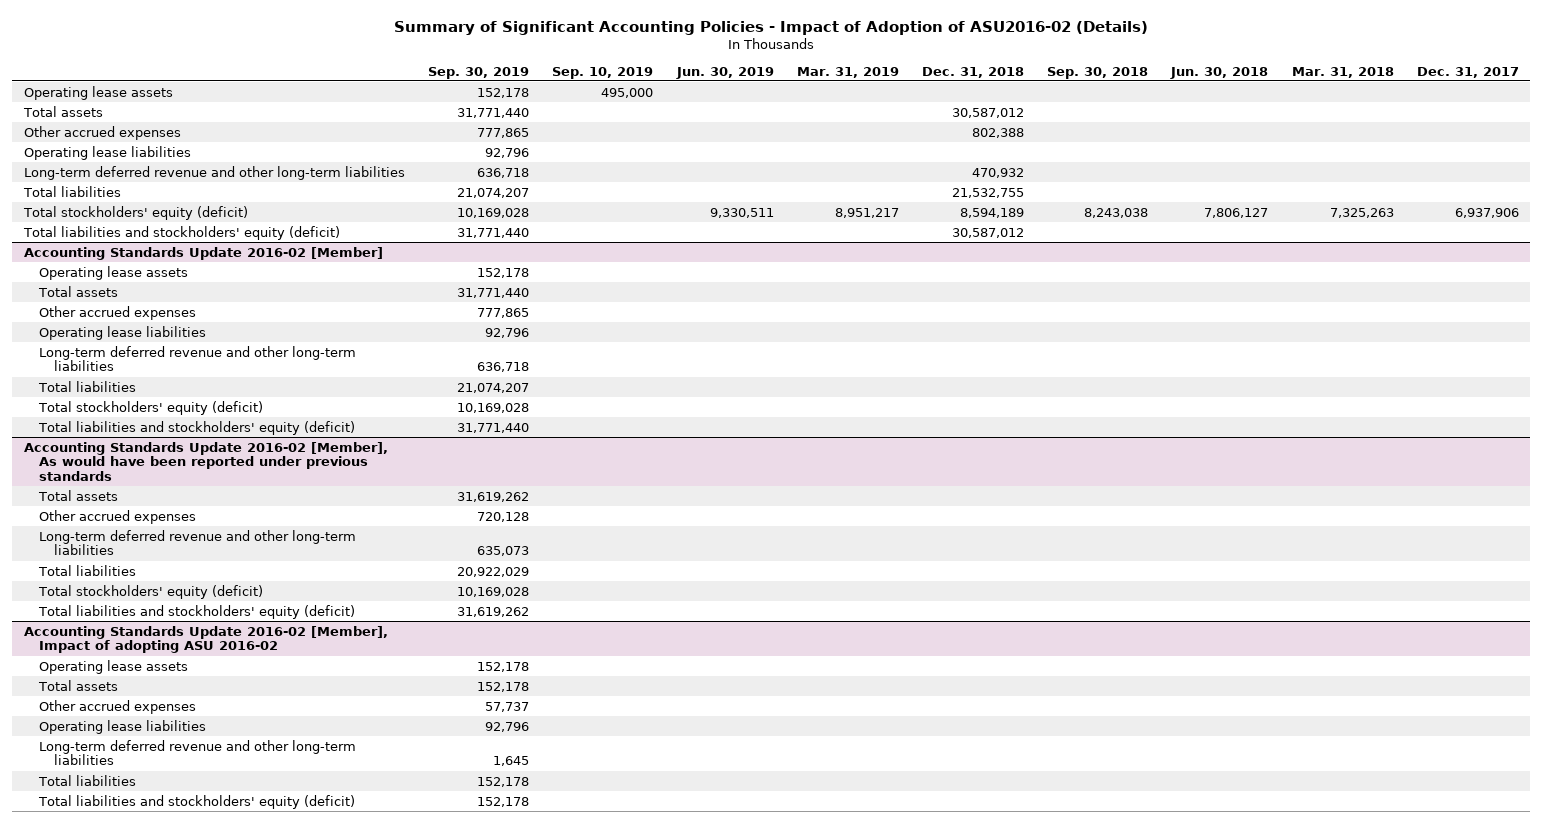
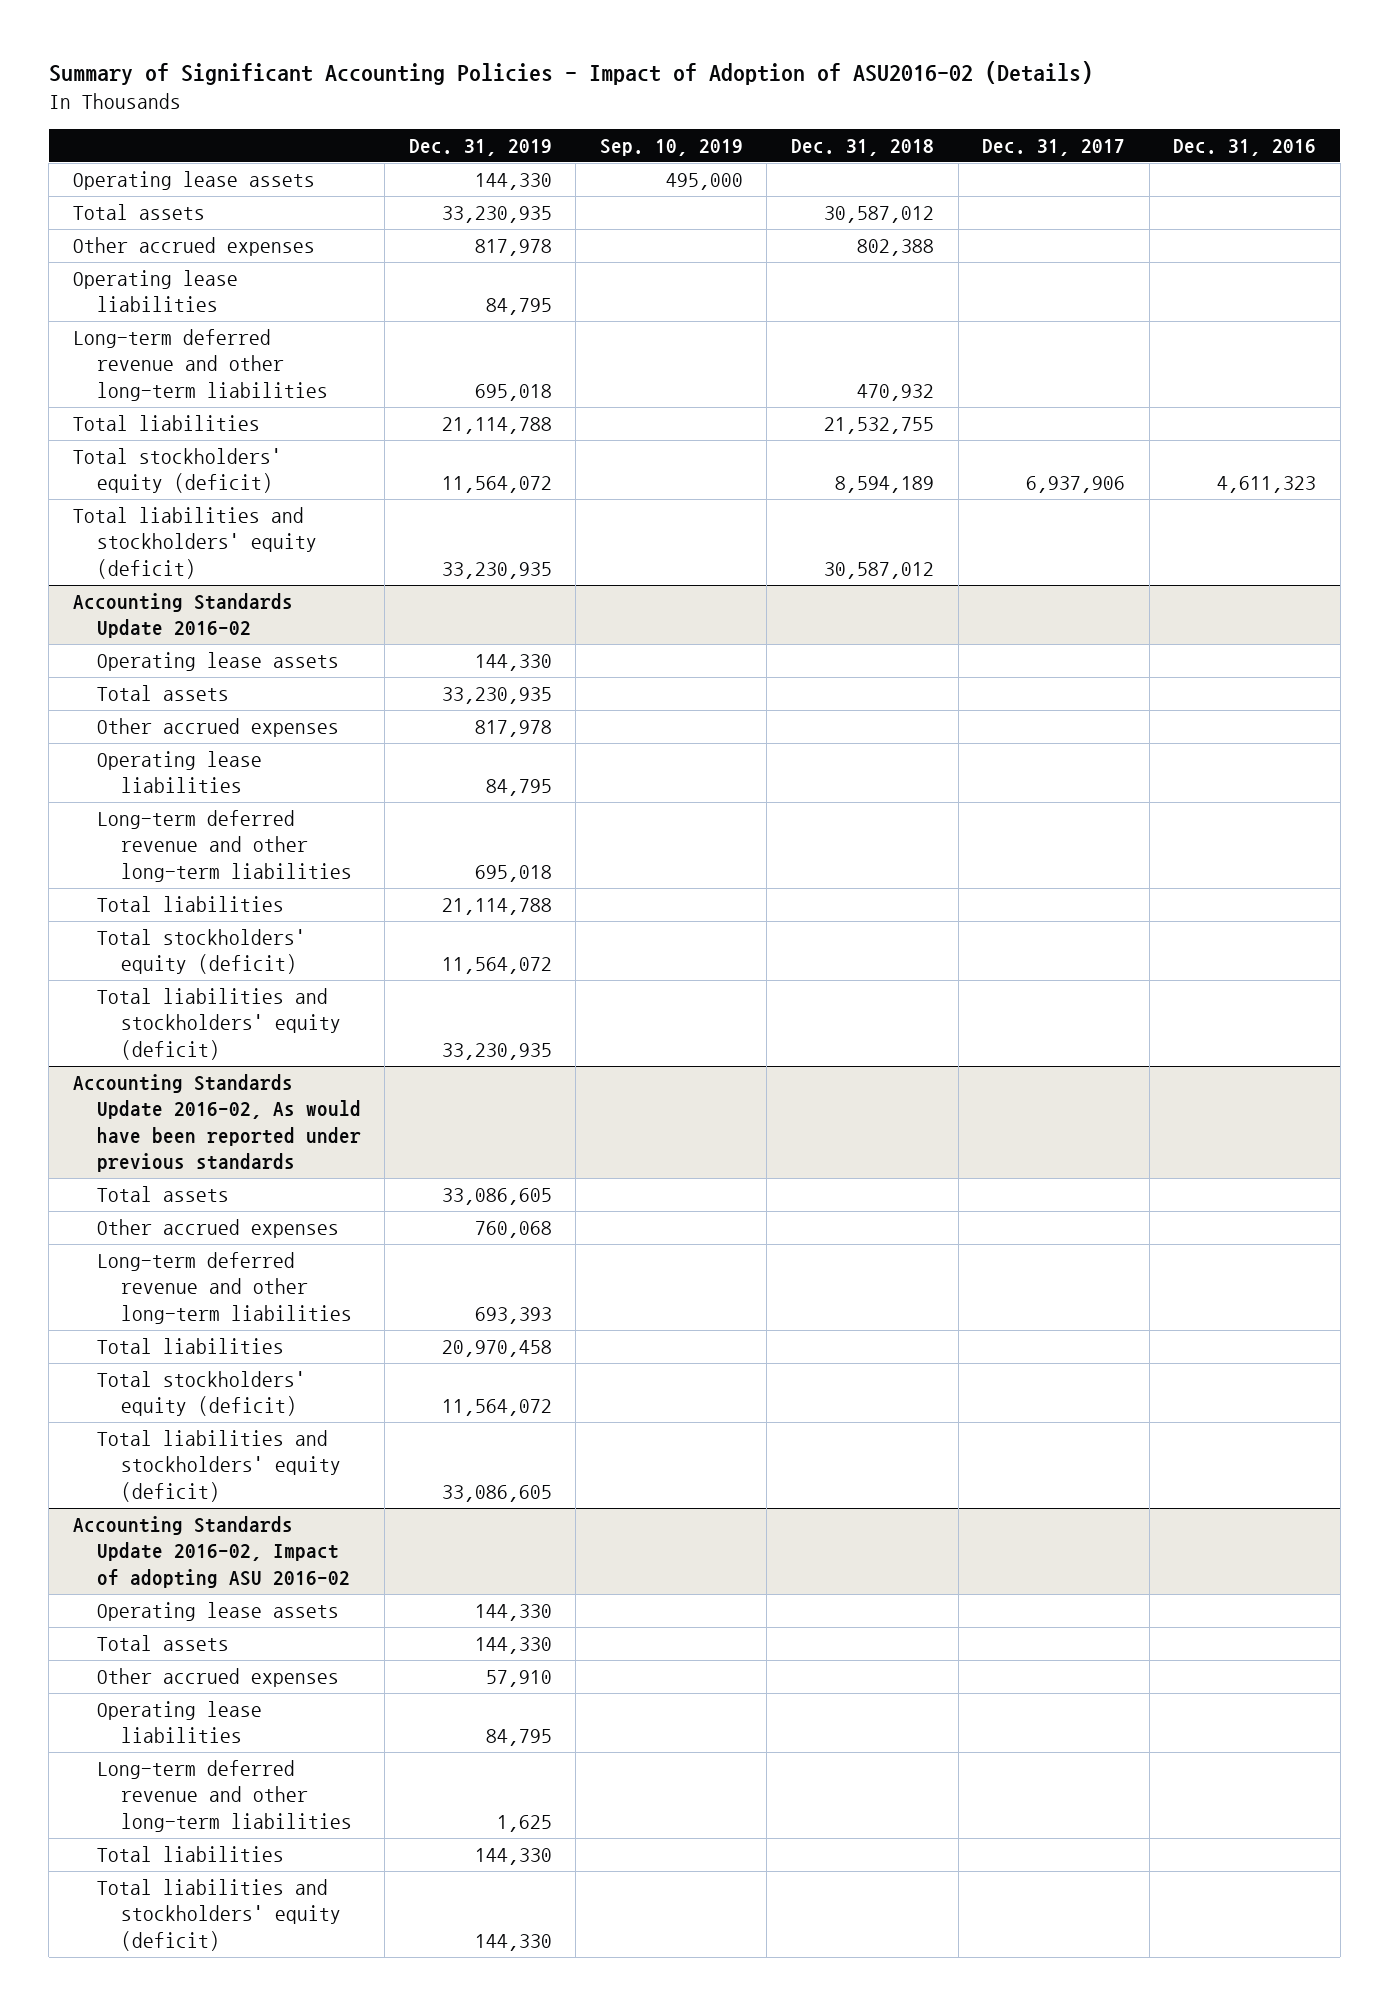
- | Sep. 30, 2019 | Sep. 10, 2019 | Jun. 30, 2019 | Mar. 31, 2019 | Dec. 31, 2018 | Sep. 30, 2018 | Jun. 30, 2018 | Mar. 31, 2018 | Dec. 31, 2017
+ | Dec. 31, 2019 | Sep. 10, 2019 | Dec. 31, 2018 | Dec. 31, 2017 | Dec. 31, 2016
- Accounting Standards Update 2016-02 [Member]
+ Accounting Standards Update 2016-02
- Accounting Standards Update 2016-02 [Member], As would have been reported under previous standards
+ Accounting Standards Update 2016-02, As would have been reported under previous standards
- Accounting Standards Update 2016-02 [Member], Impact of adopting ASU 2016-02
+ Accounting Standards Update 2016-02, Impact of adopting ASU 2016-02

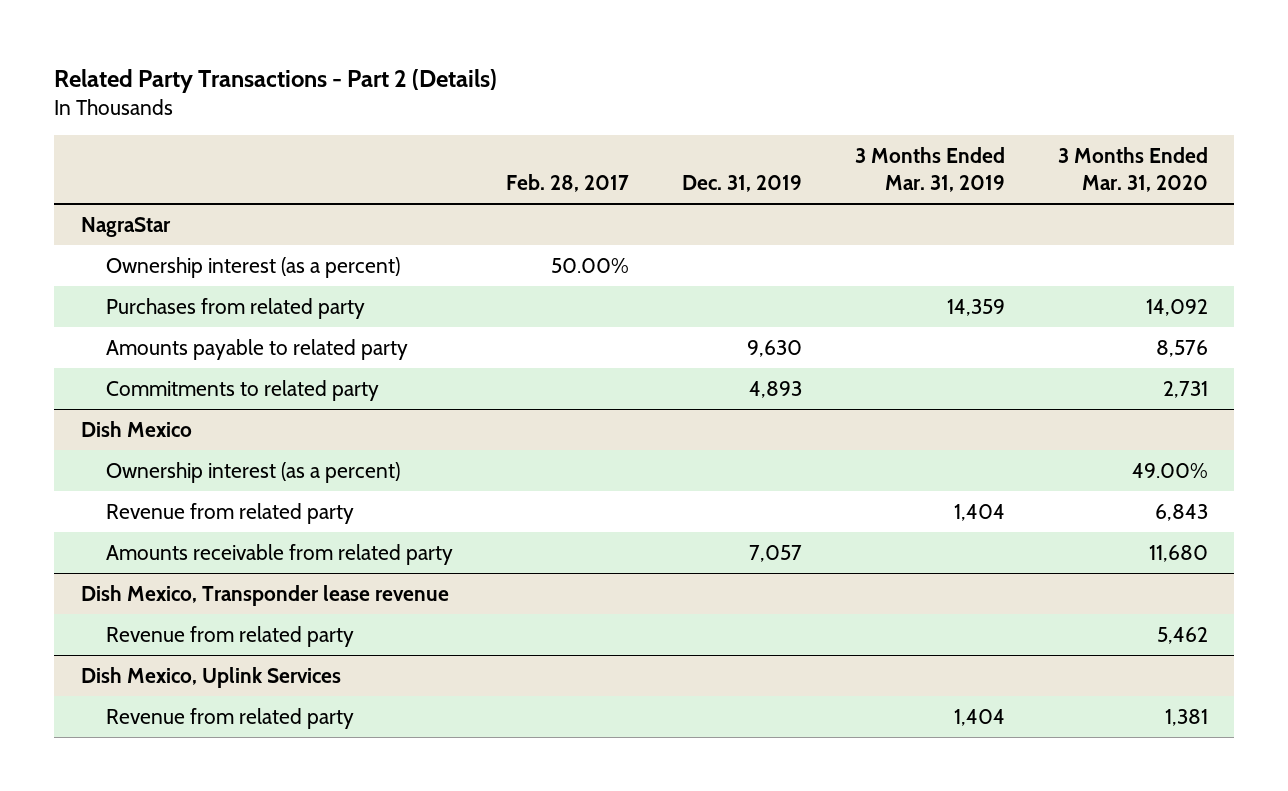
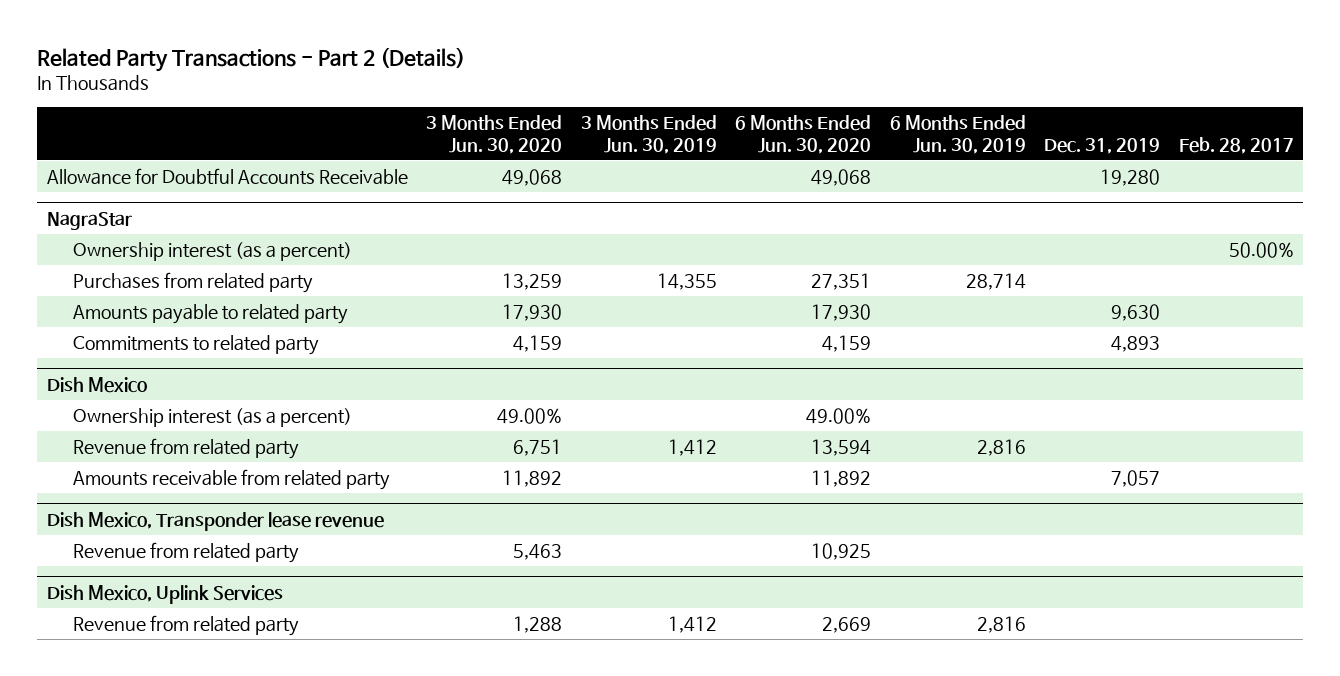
- | Feb. 28, 2017 | Dec. 31, 2019 | 3 Months Ended Mar. 31, 2019 | 3 Months Ended Mar. 31, 2020
+ | 3 Months Ended Jun. 30, 2020 | 3 Months Ended Jun. 30, 2019 | 6 Months Ended Jun. 30, 2020 | 6 Months Ended Jun. 30, 2019 | Dec. 31, 2019 | Feb. 28, 2017
+ Allowance for Doubtful Accounts Receivable | 49,068 | | 49,068 | | 19,280 |

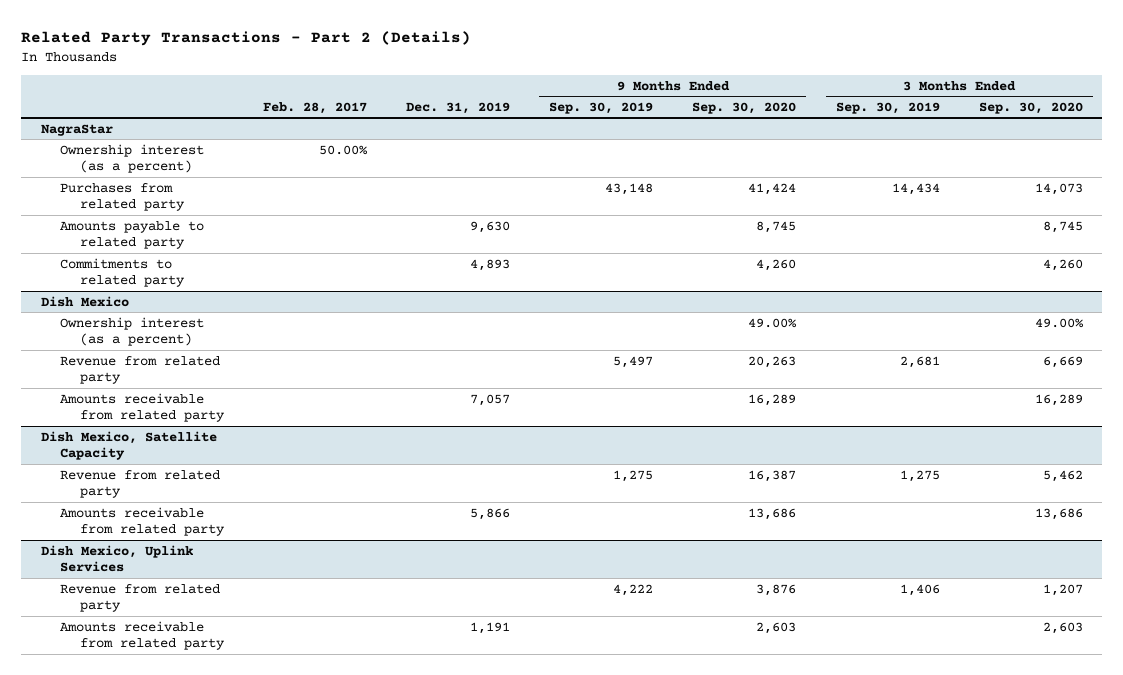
- | 3 Months Ended Jun. 30, 2020 | 3 Months Ended Jun. 30, 2019 | 6 Months Ended Jun. 30, 2020 | 6 Months Ended Jun. 30, 2019 | Dec. 31, 2019 | Feb. 28, 2017
+ | Feb. 28, 2017 | Dec. 31, 2019 | 9 Months Ended Sep. 30, 2019 | 9 Months Ended Sep. 30, 2020 | 3 Months Ended Sep. 30, 2019 | 3 Months Ended Sep. 30, 2020
- Allowance for Doubtful Accounts Receivable | 49,068 | | 49,068 | | 19,280 |
- Dish Mexico, Transponder lease revenue
- Revenue from related party | 5,463 | | 10,925 | | |
+ Dish Mexico, Satellite Capacity
+ Revenue from related party | | | 1,275 | 16,387 | 1,275 | 5,462
+ Amounts receivable from related party | | 5,866 | | 13,686 | | 13,686
@ Dish Mexico, Uplink Services
+ Amounts receivable from related party | | 1,191 | | 2,603 | | 2,603

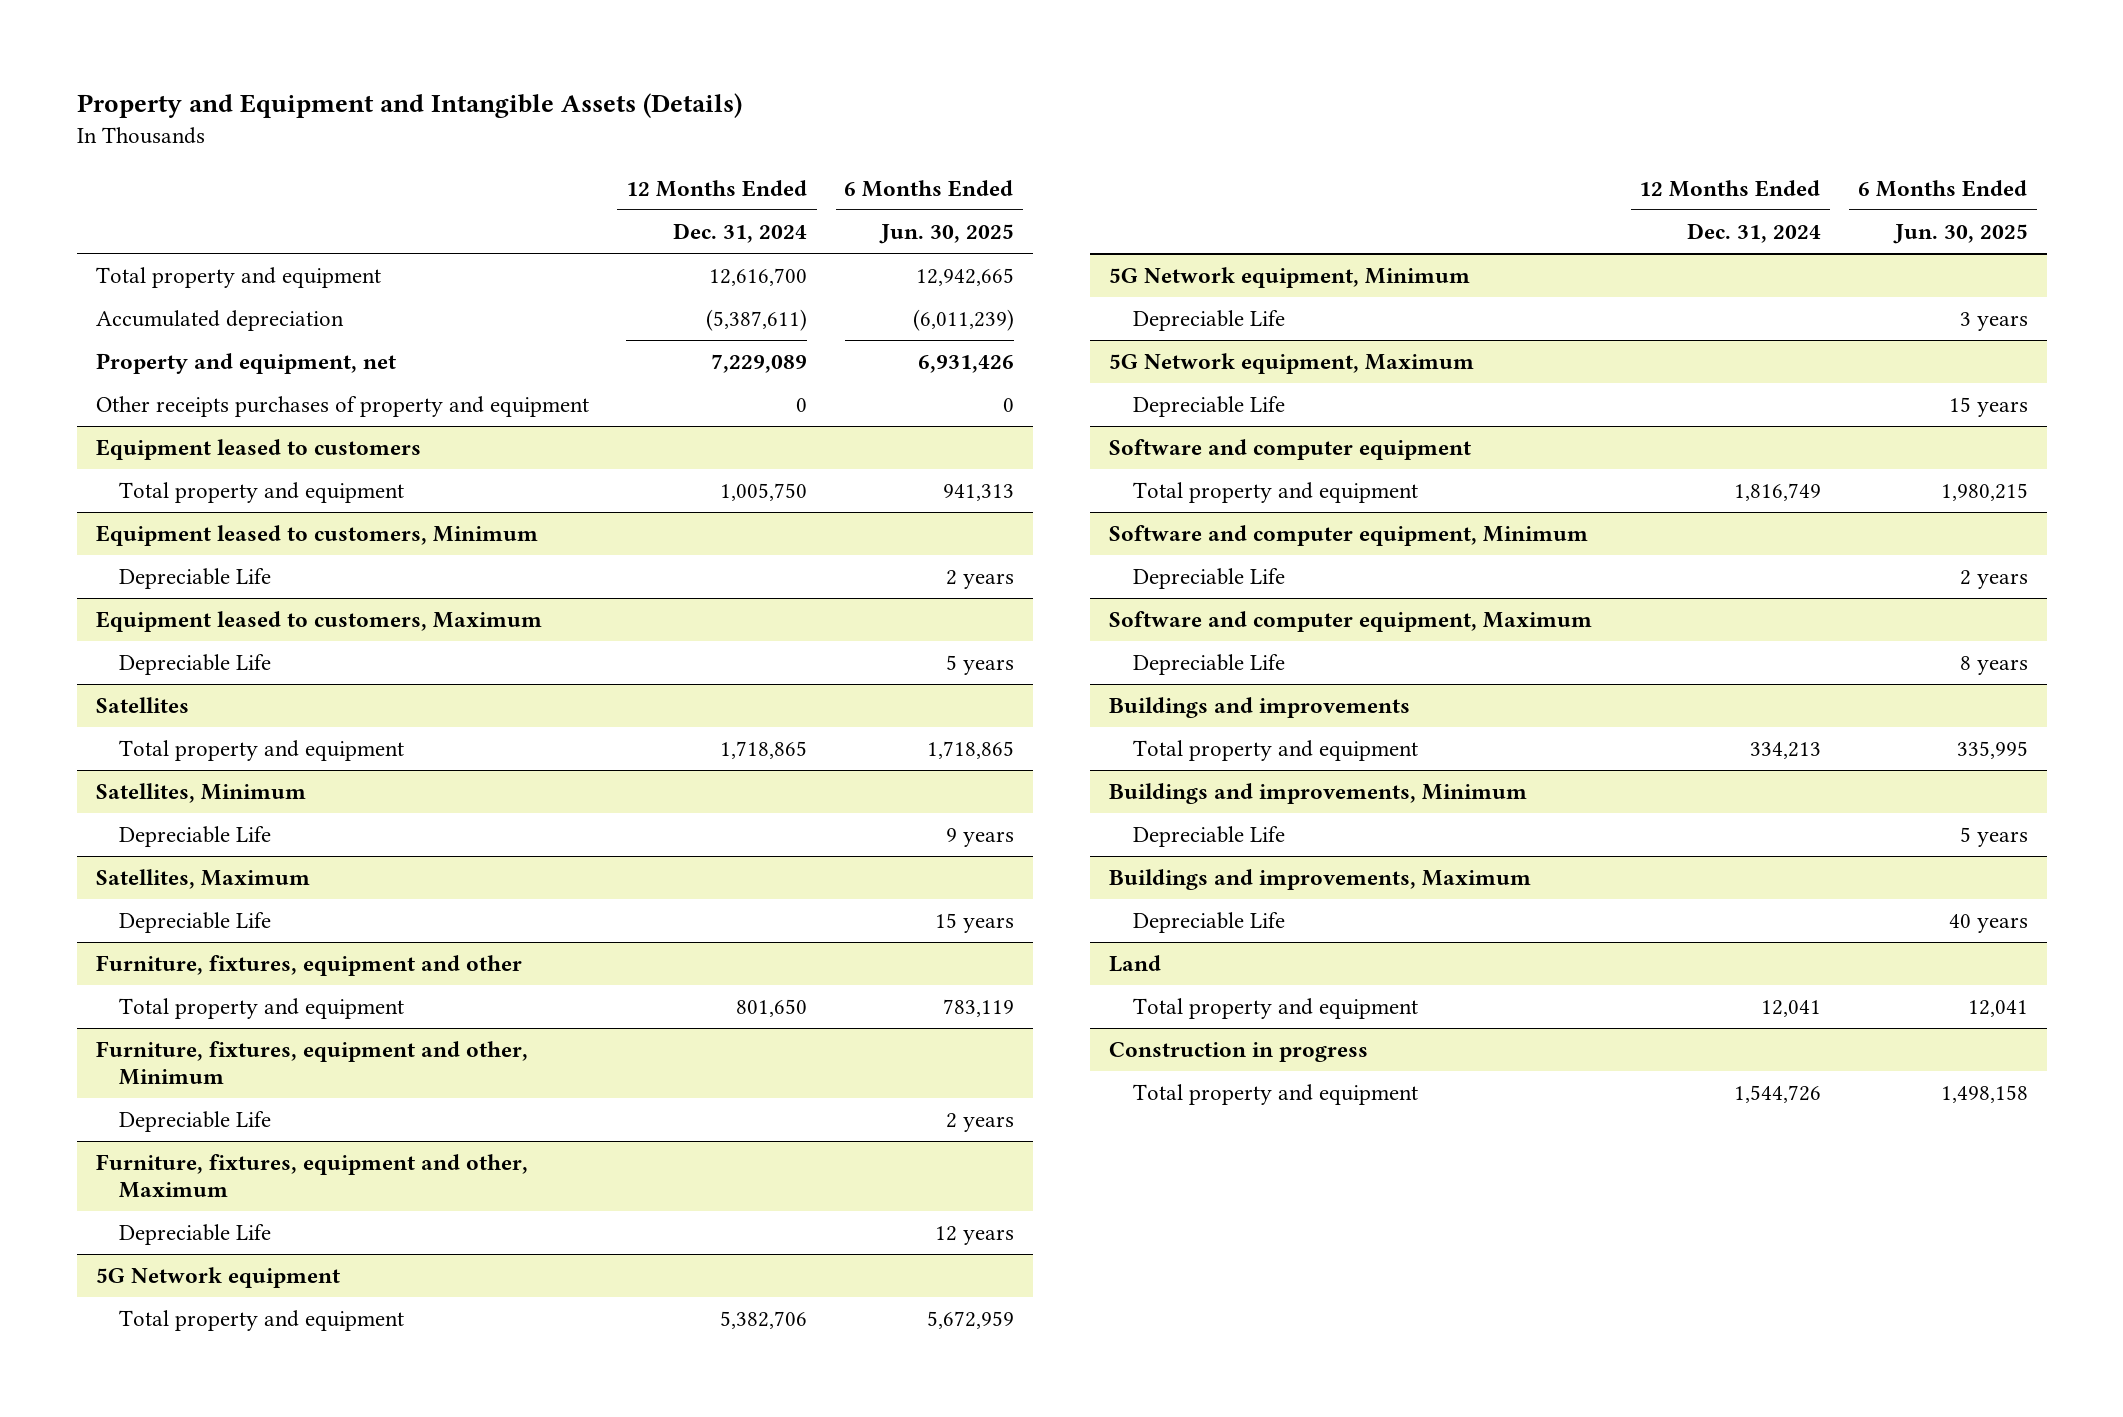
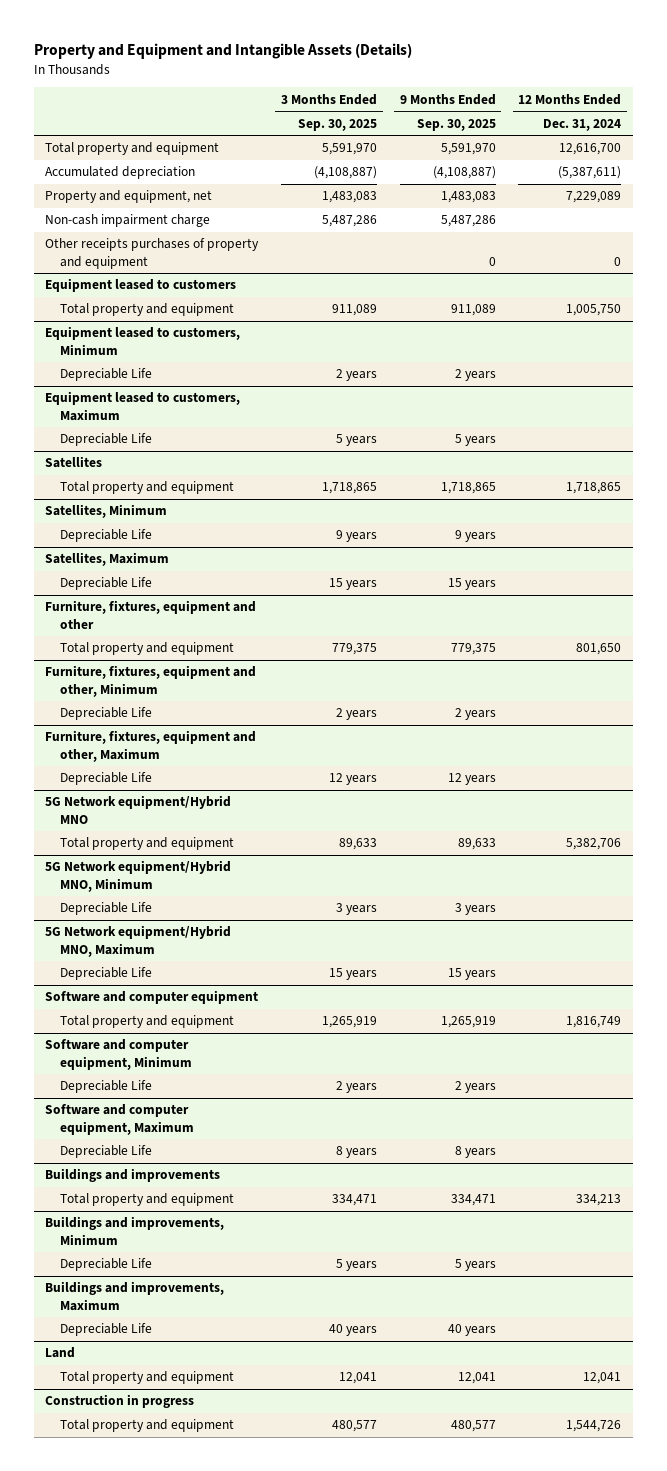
- | 12 Months Ended Dec. 31, 2024 | 6 Months Ended Jun. 30, 2025
+ | 3 Months Ended Sep. 30, 2025 | 9 Months Ended Sep. 30, 2025 | 12 Months Ended Dec. 31, 2024
+ Non-cash impairment charge | 5,487,286 | 5,487,286 |
- 5G Network equipment
+ 5G Network equipment/Hybrid MNO
- 5G Network equipment, Minimum
+ 5G Network equipment/Hybrid MNO, Minimum
- 5G Network equipment, Maximum
+ 5G Network equipment/Hybrid MNO, Maximum

